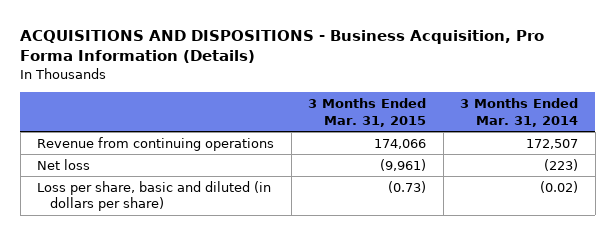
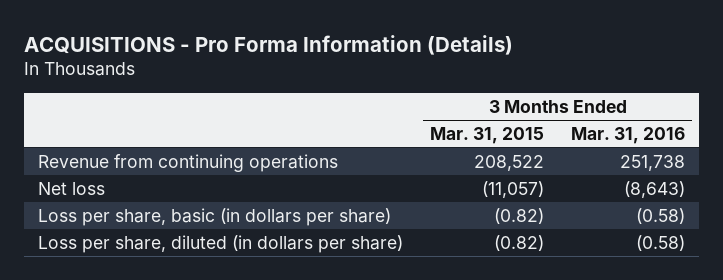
- ACQUISITIONS AND DISPOSITIONS - Business Acquisition, Pro Forma Information (Details)
+ ACQUISITIONS - Pro Forma Information (Details)
- | 3 Months Ended Mar. 31, 2015 | 3 Months Ended Mar. 31, 2014
+ | 3 Months Ended Mar. 31, 2015 | 3 Months Ended Mar. 31, 2016
- Revenue from continuing operations | 174,066 | 172,507
- Net loss | (9,961) | (223)
- Loss per share, basic and diluted (in dollars per share) | (0.73) | (0.02)
+ Revenue from continuing operations | 208,522 | 251,738
+ Net loss | (11,057) | (8,643)
+ Loss per share, basic (in dollars per share) | (0.82) | (0.58)
+ Loss per share, diluted (in dollars per share) | (0.82) | (0.58)

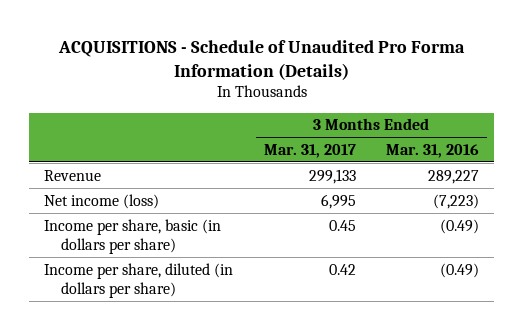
- ACQUISITIONS - Pro Forma Information (Details)
+ ACQUISITIONS - Schedule of Unaudited Pro Forma Information (Details)
- | 3 Months Ended Mar. 31, 2015 | 3 Months Ended Mar. 31, 2016
+ | 3 Months Ended Mar. 31, 2017 | 3 Months Ended Mar. 31, 2016
- Revenue from continuing operations | 208,522 | 251,738
- Net loss | (11,057) | (8,643)
- Loss per share, basic (in dollars per share) | (0.82) | (0.58)
- Loss per share, diluted (in dollars per share) | (0.82) | (0.58)
+ Revenue | 299,133 | 289,227
+ Net income (loss) | 6,995 | (7,223)
+ Income per share, basic (in dollars per share) | 0.45 | (0.49)
+ Income per share, diluted (in dollars per share) | 0.42 | (0.49)

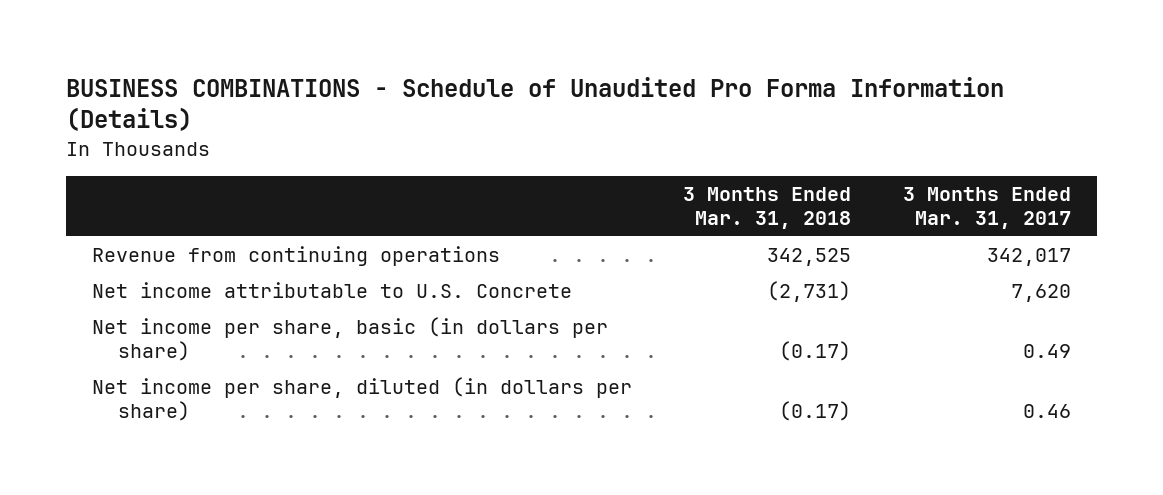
- ACQUISITIONS - Schedule of Unaudited Pro Forma Information (Details)
+ BUSINESS COMBINATIONS - Schedule of Unaudited Pro Forma Information (Details)
- | 3 Months Ended Mar. 31, 2017 | 3 Months Ended Mar. 31, 2016
+ | 3 Months Ended Mar. 31, 2018 | 3 Months Ended Mar. 31, 2017
- Revenue | 299,133 | 289,227
- Net income (loss) | 6,995 | (7,223)
- Income per share, basic (in dollars per share) | 0.45 | (0.49)
- Income per share, diluted (in dollars per share) | 0.42 | (0.49)
+ Revenue from continuing operations | 342,525 | 342,017
+ Net income attributable to U.S. Concrete | (2,731) | 7,620
+ Net income per share, basic (in dollars per share) | (0.17) | 0.49
+ Net income per share, diluted (in dollars per share) | (0.17) | 0.46

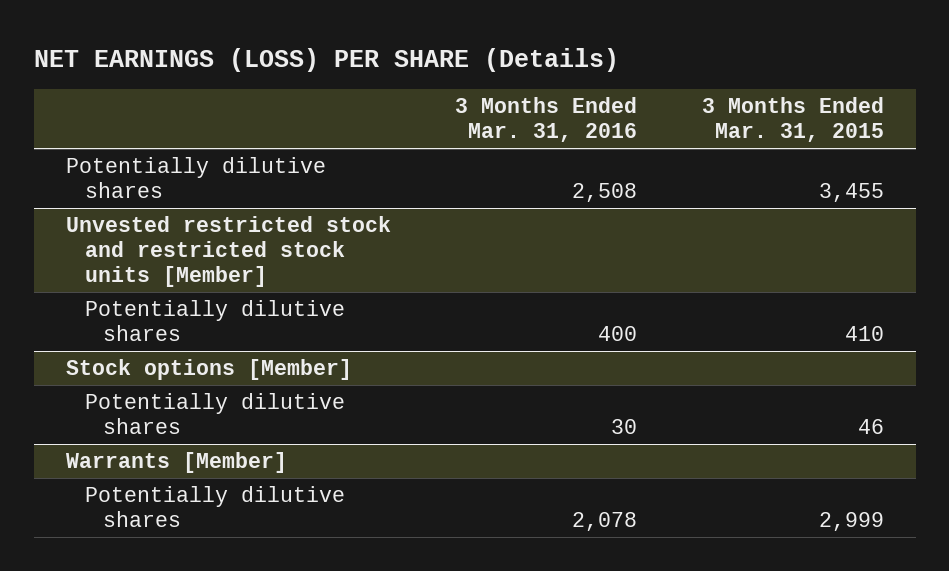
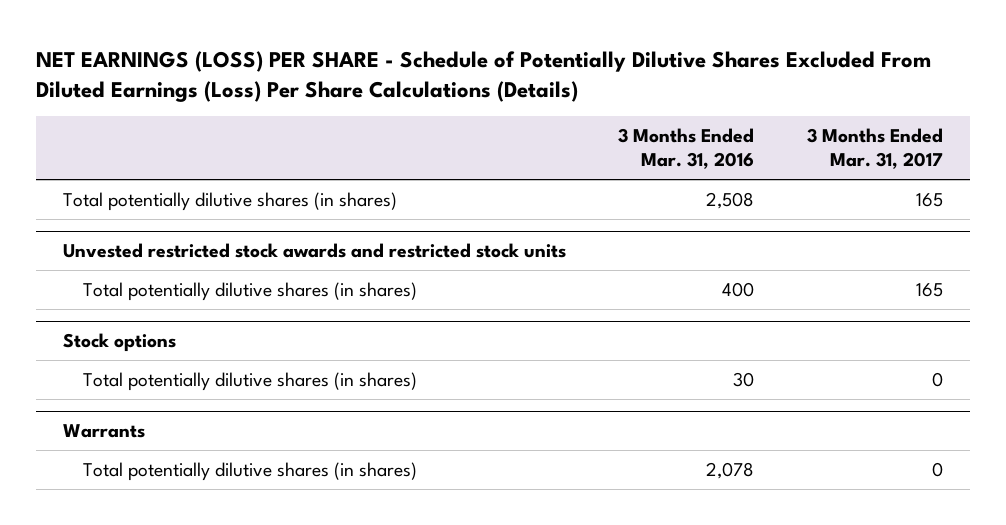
- NET EARNINGS (LOSS) PER SHARE (Details)
+ NET EARNINGS (LOSS) PER SHARE - Schedule of Potentially Dilutive Shares Excluded From Diluted Earnings (Loss) Per Share Calculations (Details)
- | 3 Months Ended Mar. 31, 2016 | 3 Months Ended Mar. 31, 2015
+ | 3 Months Ended Mar. 31, 2016 | 3 Months Ended Mar. 31, 2017
- Potentially dilutive shares | 2,508 | 3,455
- Unvested restricted stock and restricted stock units [Member]
- Potentially dilutive shares | 400 | 410
- Stock options [Member]
- Potentially dilutive shares | 30 | 46
- Warrants [Member]
- Potentially dilutive shares | 2,078 | 2,999
+ Total potentially dilutive shares (in shares) | 2,508 | 165
+ Unvested restricted stock awards and restricted stock units
+ Total potentially dilutive shares (in shares) | 400 | 165
+ Stock options
+ Total potentially dilutive shares (in shares) | 30 | 0
+ Warrants
+ Total potentially dilutive shares (in shares) | 2,078 | 0

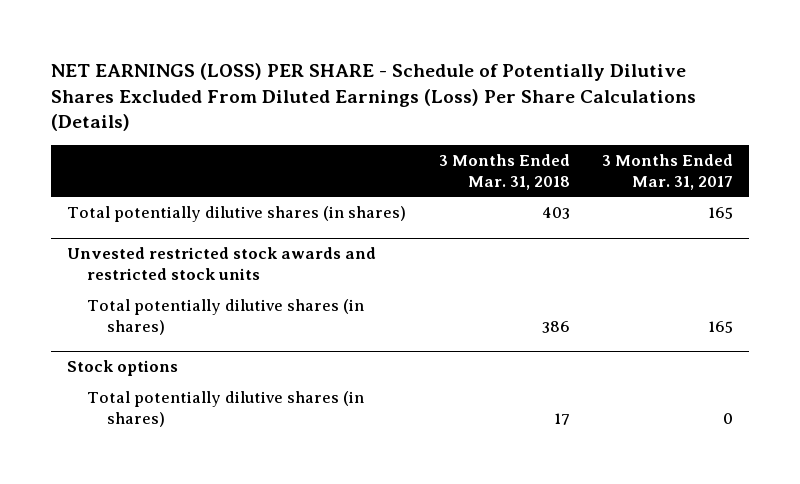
- | 3 Months Ended Mar. 31, 2016 | 3 Months Ended Mar. 31, 2017
+ | 3 Months Ended Mar. 31, 2018 | 3 Months Ended Mar. 31, 2017
- Warrants
- Total potentially dilutive shares (in shares) | 2,078 | 0

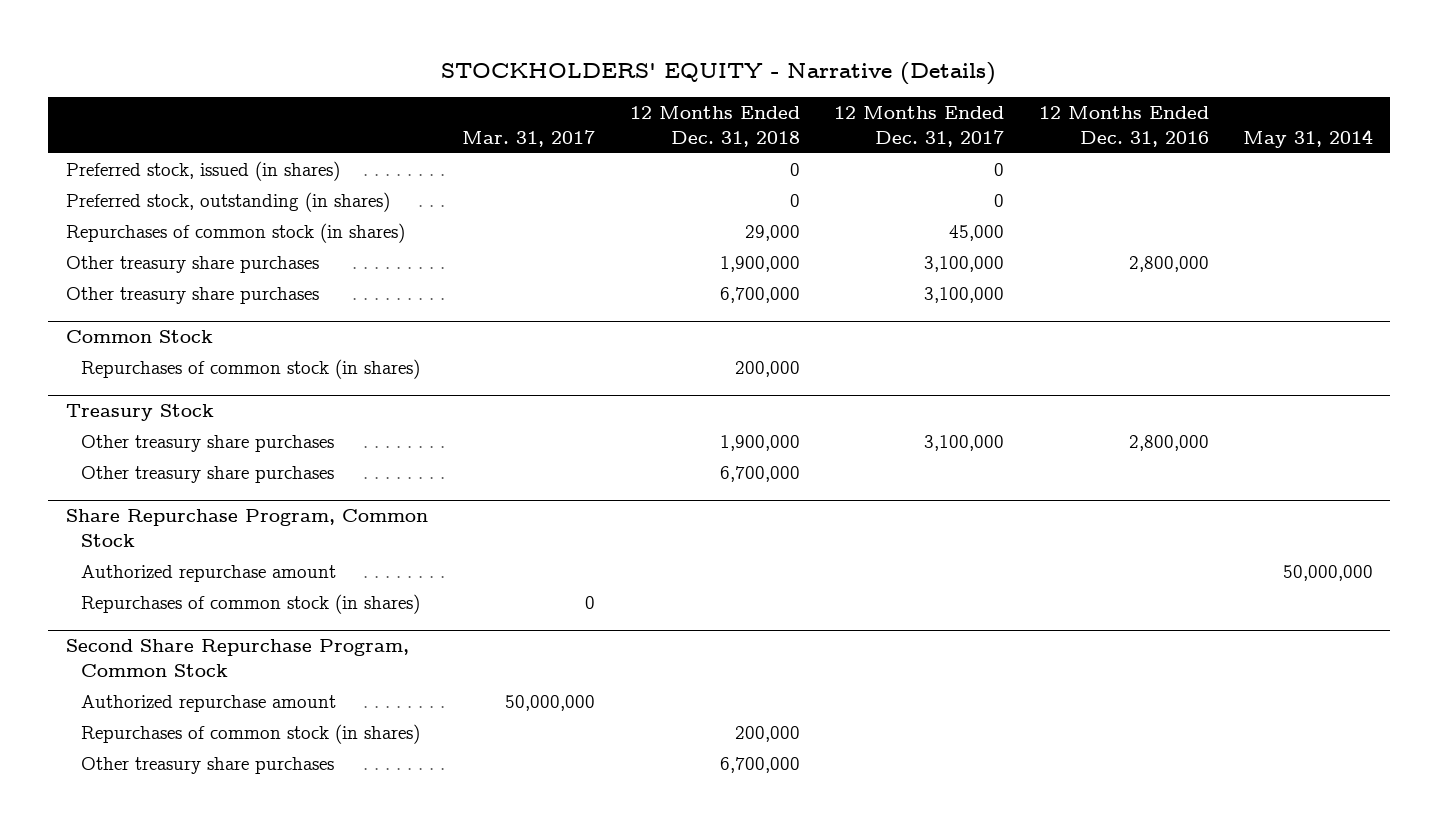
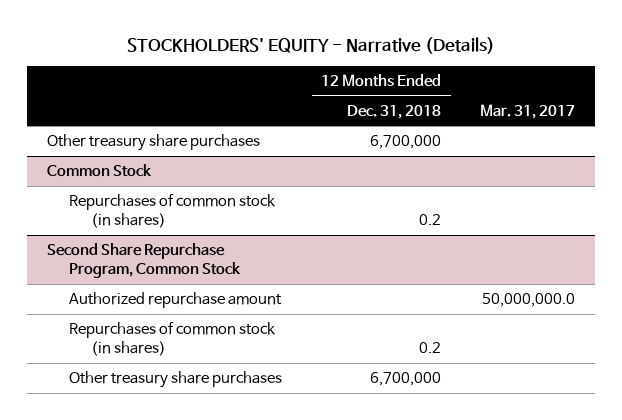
- | Mar. 31, 2017 | 12 Months Ended Dec. 31, 2018 | 12 Months Ended Dec. 31, 2017 | 12 Months Ended Dec. 31, 2016 | May 31, 2014
+ | 12 Months Ended Dec. 31, 2018 | Mar. 31, 2017
- Preferred stock, issued (in shares) | | 0 | 0 | |
- Preferred stock, outstanding (in shares) | | 0 | 0 | |
- Repurchases of common stock (in shares) | | 29,000 | 45,000 | |
- Other treasury share purchases | | 1,900,000 | 3,100,000 | 2,800,000 |
@ Common Stock
- Repurchases of common stock (in shares) | | 200,000 | | |
- Treasury Stock
- Other treasury share purchases | | 1,900,000 | 3,100,000 | 2,800,000 |
- Other treasury share purchases | | 6,700,000 | | |
- Share Repurchase Program, Common Stock
- Authorized repurchase amount | | | | | 50,000,000
- Repurchases of common stock (in shares) | 0 | | | |
@ Common Stock
+ Repurchases of common stock (in shares) | 0.2 |
@ Second Share Repurchase Program, Common Stock
- Authorized repurchase amount | 50,000,000 | | | |
- Repurchases of common stock (in shares) | | 200,000 | | |
+ Authorized repurchase amount | | 50,000,000.0
+ Repurchases of common stock (in shares) | 0.2 |

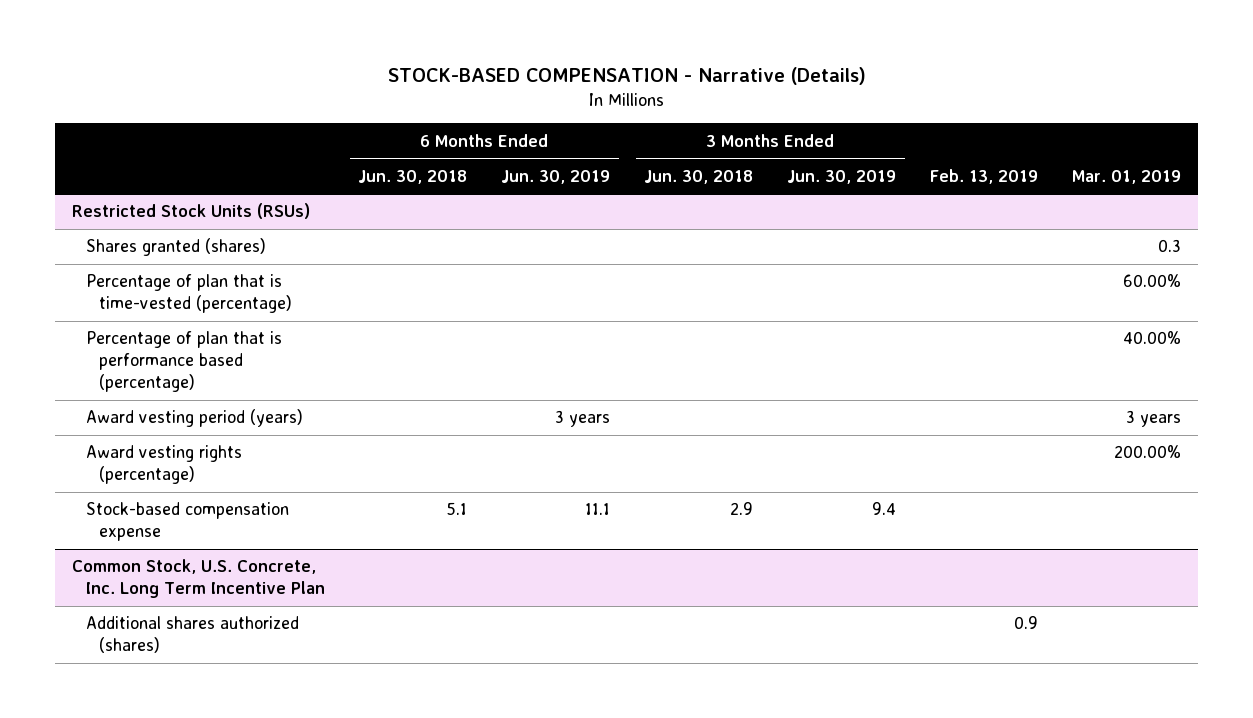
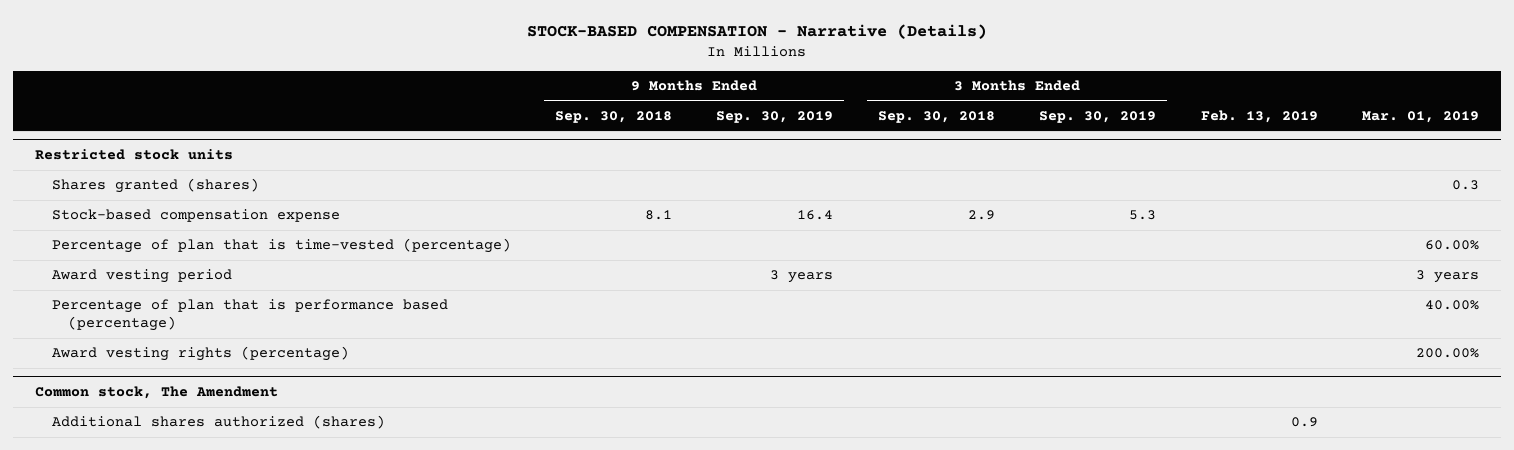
- | 6 Months Ended Jun. 30, 2018 | 6 Months Ended Jun. 30, 2019 | 3 Months Ended Jun. 30, 2018 | 3 Months Ended Jun. 30, 2019 | Feb. 13, 2019 | Mar. 01, 2019
+ | 9 Months Ended Sep. 30, 2018 | 9 Months Ended Sep. 30, 2019 | 3 Months Ended Sep. 30, 2018 | 3 Months Ended Sep. 30, 2019 | Feb. 13, 2019 | Mar. 01, 2019
- Restricted Stock Units (RSUs)
+ Restricted stock units
+ Stock-based compensation expense | 8.1 | 16.4 | 2.9 | 5.3 | |
+ Award vesting period | | 3 years | | | | 3 years
- Award vesting period (years) | | 3 years | | | | 3 years
- Stock-based compensation expense | 5.1 | 11.1 | 2.9 | 9.4 | |
- Common Stock, U.S. Concrete, Inc. Long Term Incentive Plan
+ Common stock, The Amendment

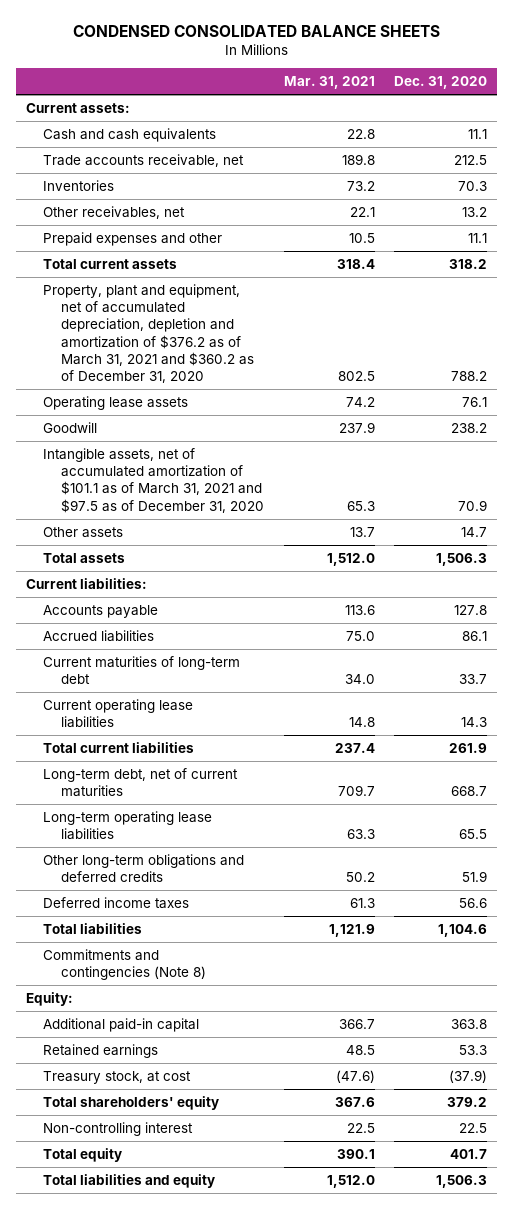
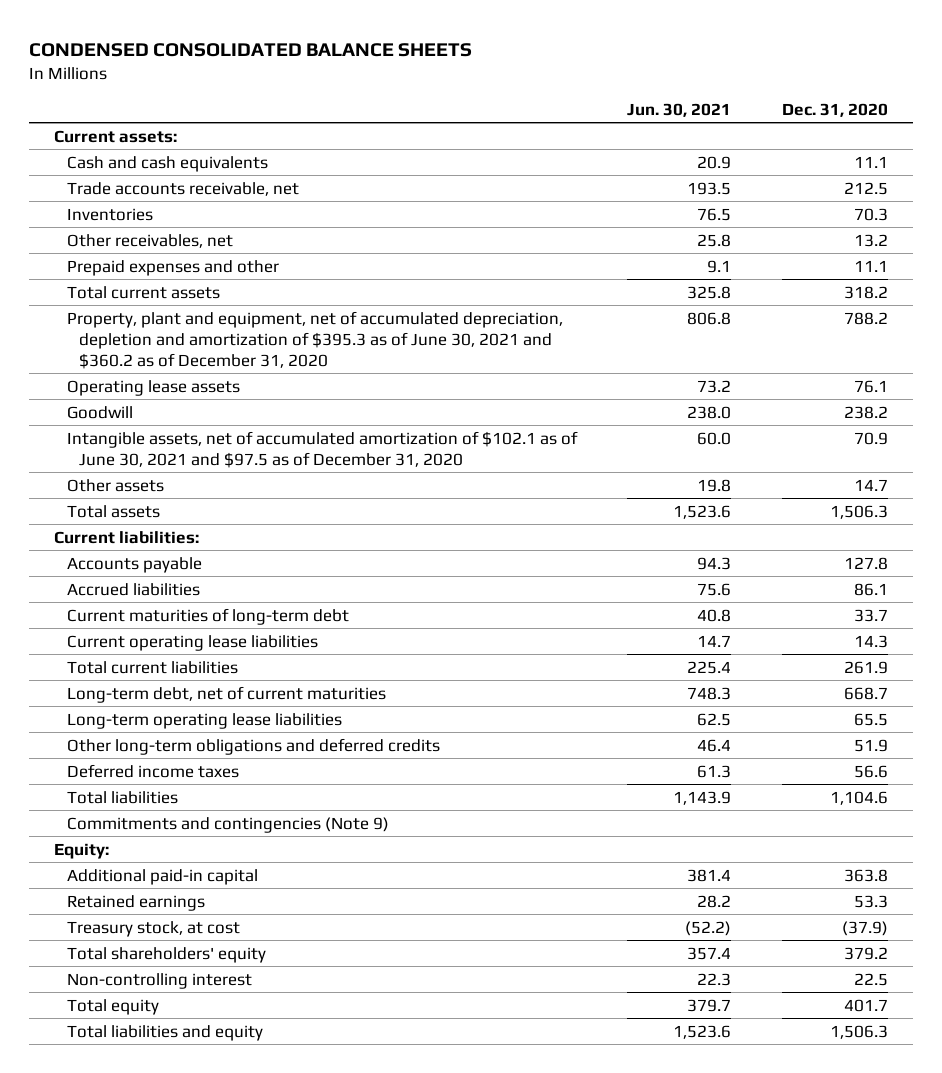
- | Mar. 31, 2021 | Dec. 31, 2020
+ | Jun. 30, 2021 | Dec. 31, 2020
- Property, plant and equipment, net of accumulated depreciation, depletion and amortization of $376.2 as of March 31, 2021 and $360.2 as of December 31, 2020 | 802.5 | 788.2
+ Property, plant and equipment, net of accumulated depreciation, depletion and amortization of $395.3 as of June 30, 2021 and $360.2 as of December 31, 2020 | 806.8 | 788.2
- Intangible assets, net of accumulated amortization of $101.1 as of March 31, 2021 and $97.5 as of December 31, 2020 | 65.3 | 70.9
+ Intangible assets, net of accumulated amortization of $102.1 as of June 30, 2021 and $97.5 as of December 31, 2020 | 60.0 | 70.9
- Commitments and contingencies (Note 8)
+ Commitments and contingencies (Note 9)

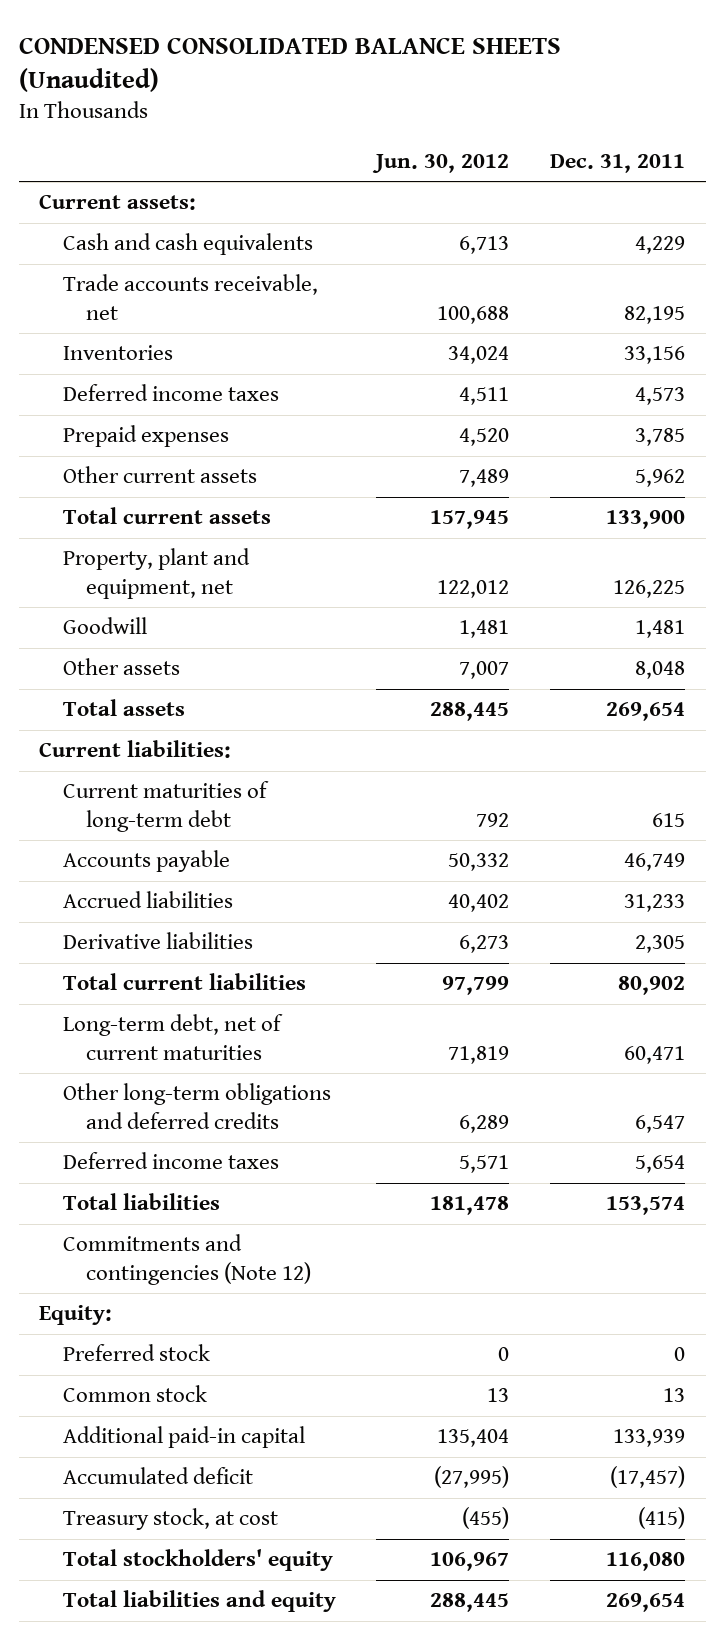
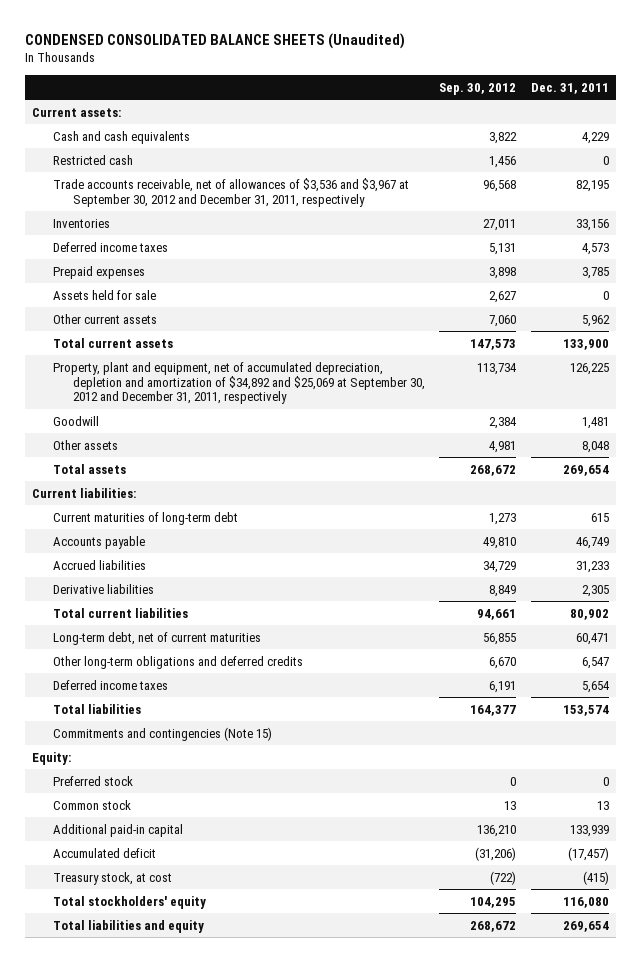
- | Jun. 30, 2012 | Dec. 31, 2011
+ | Sep. 30, 2012 | Dec. 31, 2011
- Trade accounts receivable, net | 100,688 | 82,195
+ Restricted cash | 1,456 | 0
+ Trade accounts receivable, net of allowances of $3,536 and $3,967 at September 30, 2012 and December 31, 2011, respectively | 96,568 | 82,195
+ Assets held for sale | 2,627 | 0
- Property, plant and equipment, net | 122,012 | 126,225
+ Property, plant and equipment, net of accumulated depreciation, depletion and amortization of $34,892 and $25,069 at September 30, 2012 and December 31, 2011, respectively | 113,734 | 126,225
- Commitments and contingencies (Note 12)
+ Commitments and contingencies (Note 15)

